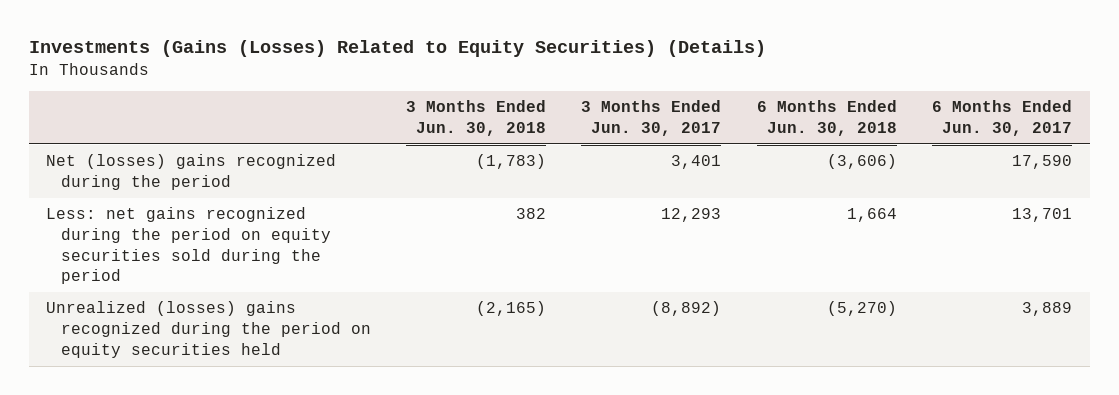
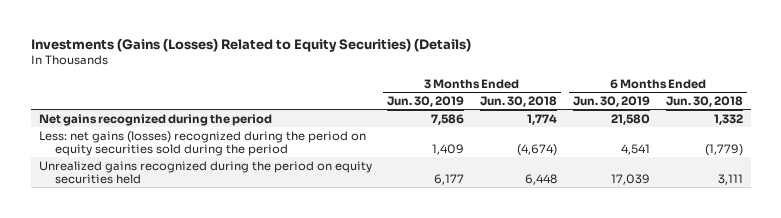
- | 3 Months Ended Jun. 30, 2018 | 3 Months Ended Jun. 30, 2017 | 6 Months Ended Jun. 30, 2018 | 6 Months Ended Jun. 30, 2017
+ | 3 Months Ended Jun. 30, 2019 | 3 Months Ended Jun. 30, 2018 | 6 Months Ended Jun. 30, 2019 | 6 Months Ended Jun. 30, 2018
- Net (losses) gains recognized during the period | (1,783) | 3,401 | (3,606) | 17,590
- Less: net gains recognized during the period on equity securities sold during the period | 382 | 12,293 | 1,664 | 13,701
- Unrealized (losses) gains recognized during the period on equity securities held | (2,165) | (8,892) | (5,270) | 3,889
+ Net gains recognized during the period | 7,586 | 1,774 | 21,580 | 1,332
+ Less: net gains (losses) recognized during the period on equity securities sold during the period | 1,409 | (4,674) | 4,541 | (1,779)
+ Unrealized gains recognized during the period on equity securities held | 6,177 | 6,448 | 17,039 | 3,111

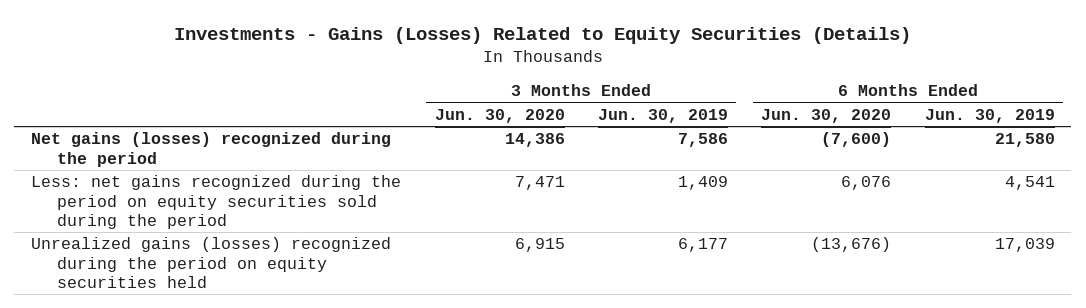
- Investments (Gains (Losses) Related to Equity Securities) (Details)
+ Investments - Gains (Losses) Related to Equity Securities (Details)
- | 3 Months Ended Jun. 30, 2019 | 3 Months Ended Jun. 30, 2018 | 6 Months Ended Jun. 30, 2019 | 6 Months Ended Jun. 30, 2018
+ | 3 Months Ended Jun. 30, 2020 | 3 Months Ended Jun. 30, 2019 | 6 Months Ended Jun. 30, 2020 | 6 Months Ended Jun. 30, 2019
- Net gains recognized during the period | 7,586 | 1,774 | 21,580 | 1,332
- Less: net gains (losses) recognized during the period on equity securities sold during the period | 1,409 | (4,674) | 4,541 | (1,779)
- Unrealized gains recognized during the period on equity securities held | 6,177 | 6,448 | 17,039 | 3,111
+ Net gains (losses) recognized during the period | 14,386 | 7,586 | (7,600) | 21,580
+ Less: net gains recognized during the period on equity securities sold during the period | 7,471 | 1,409 | 6,076 | 4,541
+ Unrealized gains (losses) recognized during the period on equity securities held | 6,915 | 6,177 | (13,676) | 17,039

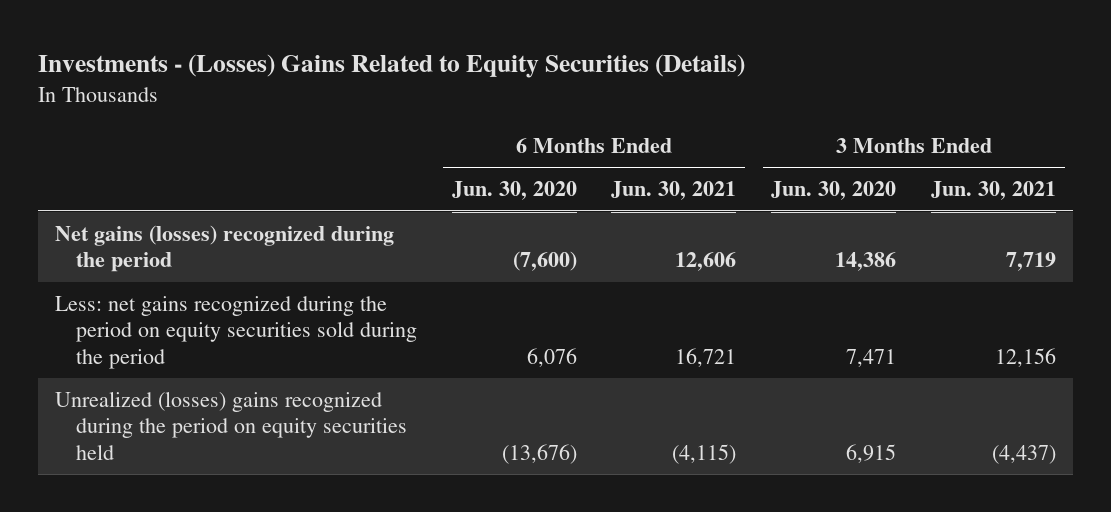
- Investments - Gains (Losses) Related to Equity Securities (Details)
+ Investments - (Losses) Gains Related to Equity Securities (Details)
- | 3 Months Ended Jun. 30, 2020 | 3 Months Ended Jun. 30, 2019 | 6 Months Ended Jun. 30, 2020 | 6 Months Ended Jun. 30, 2019
+ | 6 Months Ended Jun. 30, 2020 | 6 Months Ended Jun. 30, 2021 | 3 Months Ended Jun. 30, 2020 | 3 Months Ended Jun. 30, 2021
- Unrealized gains (losses) recognized during the period on equity securities held | 6,915 | 6,177 | (13,676) | 17,039
+ Unrealized (losses) gains recognized during the period on equity securities held | (13,676) | (4,115) | 6,915 | (4,437)

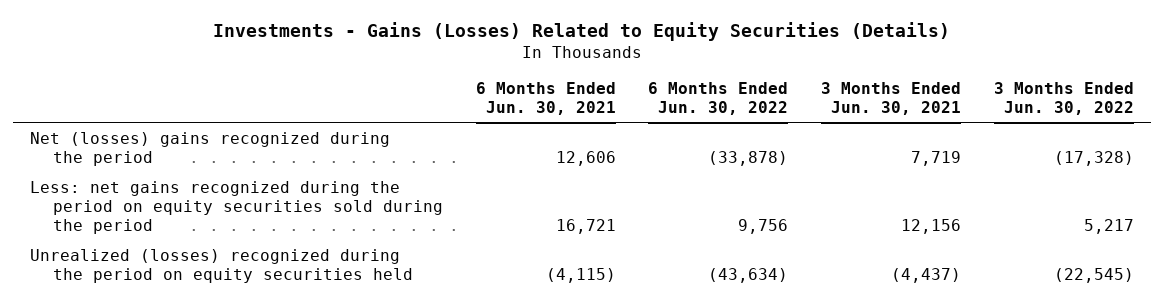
- Investments - (Losses) Gains Related to Equity Securities (Details)
+ Investments - Gains (Losses) Related to Equity Securities (Details)
- | 6 Months Ended Jun. 30, 2020 | 6 Months Ended Jun. 30, 2021 | 3 Months Ended Jun. 30, 2020 | 3 Months Ended Jun. 30, 2021
+ | 6 Months Ended Jun. 30, 2021 | 6 Months Ended Jun. 30, 2022 | 3 Months Ended Jun. 30, 2021 | 3 Months Ended Jun. 30, 2022
- Net gains (losses) recognized during the period | (7,600) | 12,606 | 14,386 | 7,719
+ Net (losses) gains recognized during the period | 12,606 | (33,878) | 7,719 | (17,328)
- Unrealized (losses) gains recognized during the period on equity securities held | (13,676) | (4,115) | 6,915 | (4,437)
+ Unrealized (losses) recognized during the period on equity securities held | (4,115) | (43,634) | (4,437) | (22,545)

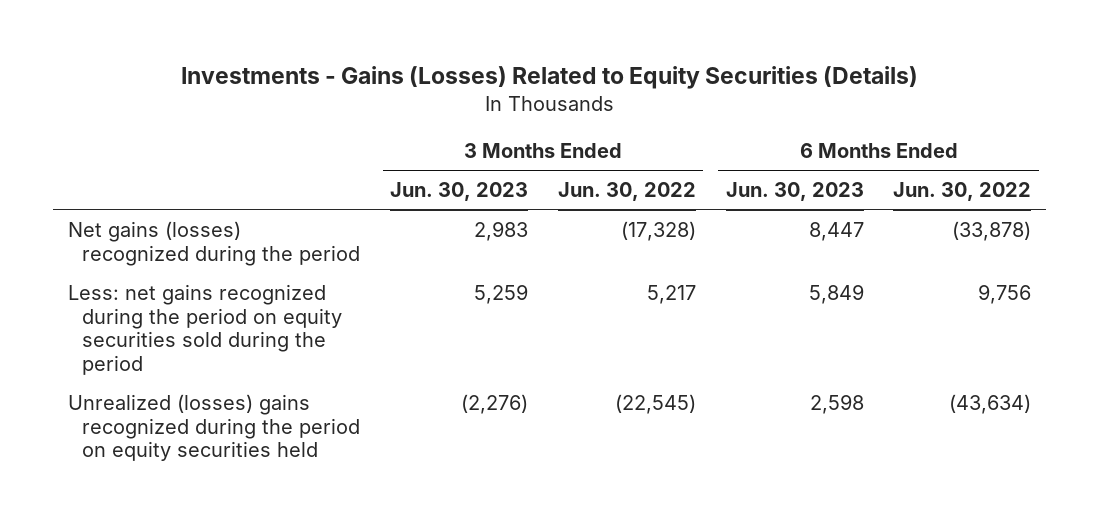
- | 6 Months Ended Jun. 30, 2021 | 6 Months Ended Jun. 30, 2022 | 3 Months Ended Jun. 30, 2021 | 3 Months Ended Jun. 30, 2022
+ | 3 Months Ended Jun. 30, 2023 | 3 Months Ended Jun. 30, 2022 | 6 Months Ended Jun. 30, 2023 | 6 Months Ended Jun. 30, 2022
- Net (losses) gains recognized during the period | 12,606 | (33,878) | 7,719 | (17,328)
+ Net gains (losses) recognized during the period | 2,983 | (17,328) | 8,447 | (33,878)
- Unrealized (losses) recognized during the period on equity securities held | (4,115) | (43,634) | (4,437) | (22,545)
+ Unrealized (losses) gains recognized during the period on equity securities held | (2,276) | (22,545) | 2,598 | (43,634)

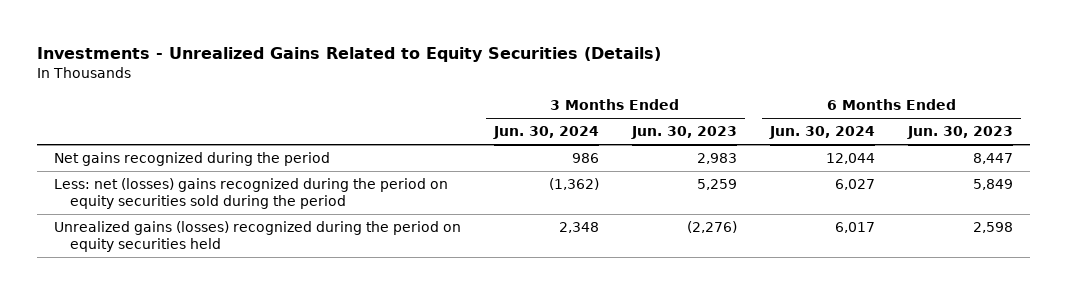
- Investments - Gains (Losses) Related to Equity Securities (Details)
+ Investments - Unrealized Gains Related to Equity Securities (Details)
- | 3 Months Ended Jun. 30, 2023 | 3 Months Ended Jun. 30, 2022 | 6 Months Ended Jun. 30, 2023 | 6 Months Ended Jun. 30, 2022
+ | 3 Months Ended Jun. 30, 2024 | 3 Months Ended Jun. 30, 2023 | 6 Months Ended Jun. 30, 2024 | 6 Months Ended Jun. 30, 2023
- Net gains (losses) recognized during the period | 2,983 | (17,328) | 8,447 | (33,878)
- Less: net gains recognized during the period on equity securities sold during the period | 5,259 | 5,217 | 5,849 | 9,756
- Unrealized (losses) gains recognized during the period on equity securities held | (2,276) | (22,545) | 2,598 | (43,634)
+ Net gains recognized during the period | 986 | 2,983 | 12,044 | 8,447
+ Less: net (losses) gains recognized during the period on equity securities sold during the period | (1,362) | 5,259 | 6,027 | 5,849
+ Unrealized gains (losses) recognized during the period on equity securities held | 2,348 | (2,276) | 6,017 | 2,598

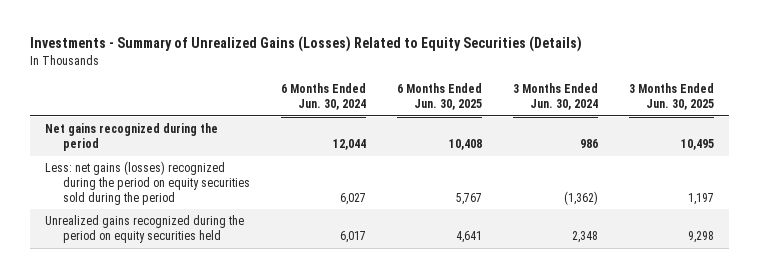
- Investments - Unrealized Gains Related to Equity Securities (Details)
+ Investments - Summary of Unrealized Gains (Losses) Related to Equity Securities (Details)
- | 3 Months Ended Jun. 30, 2024 | 3 Months Ended Jun. 30, 2023 | 6 Months Ended Jun. 30, 2024 | 6 Months Ended Jun. 30, 2023
+ | 6 Months Ended Jun. 30, 2024 | 6 Months Ended Jun. 30, 2025 | 3 Months Ended Jun. 30, 2024 | 3 Months Ended Jun. 30, 2025
- Less: net (losses) gains recognized during the period on equity securities sold during the period | (1,362) | 5,259 | 6,027 | 5,849
- Unrealized gains (losses) recognized during the period on equity securities held | 2,348 | (2,276) | 6,017 | 2,598
+ Less: net gains (losses) recognized during the period on equity securities sold during the period | 6,027 | 5,767 | (1,362) | 1,197
+ Unrealized gains recognized during the period on equity securities held | 6,017 | 4,641 | 2,348 | 9,298

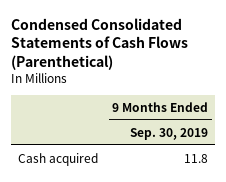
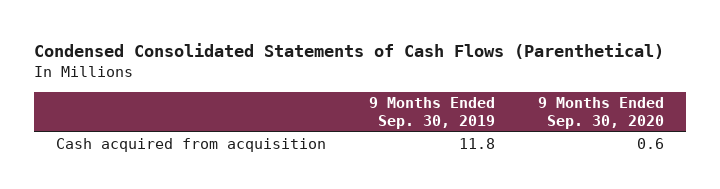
- | 9 Months Ended Sep. 30, 2019
+ | 9 Months Ended Sep. 30, 2019 | 9 Months Ended Sep. 30, 2020
- Cash acquired | 11.8
+ Cash acquired from acquisition | 11.8 | 0.6

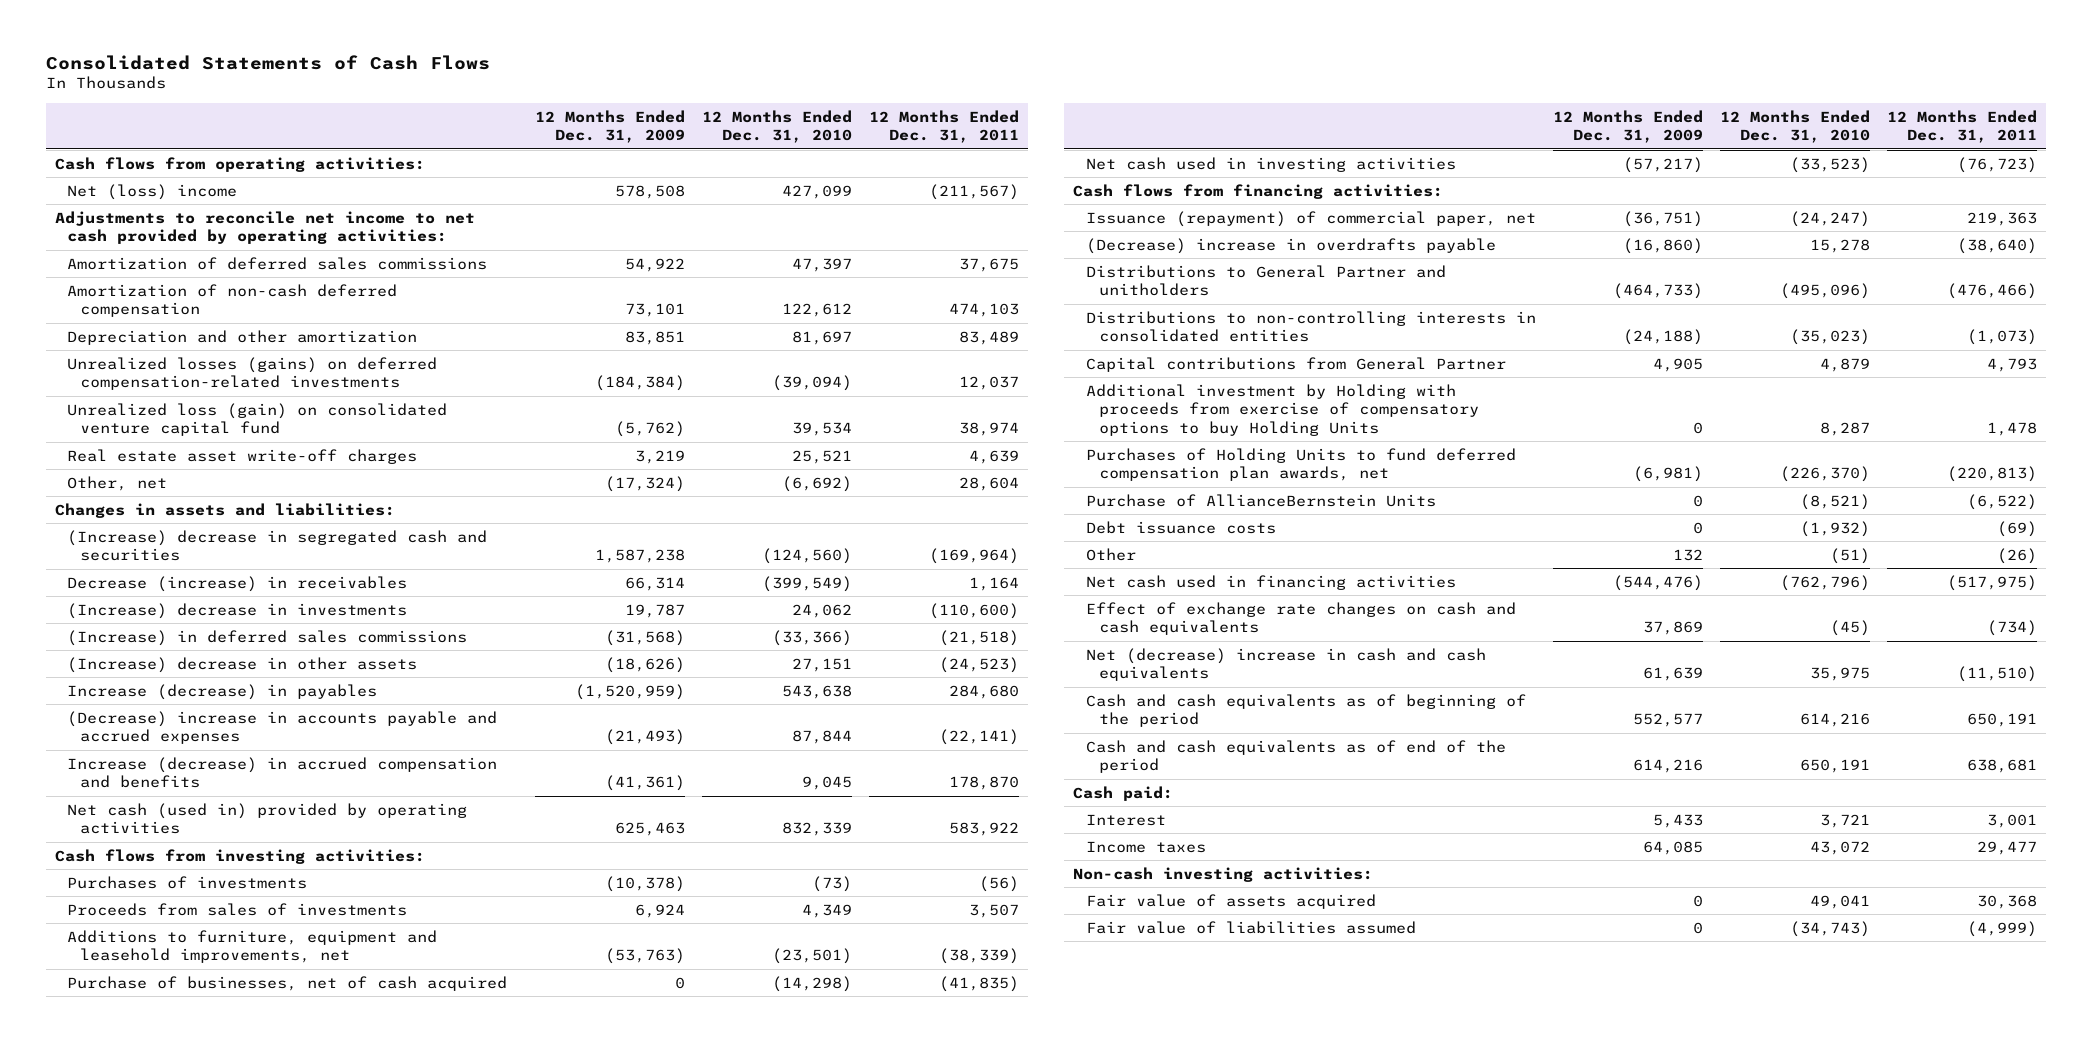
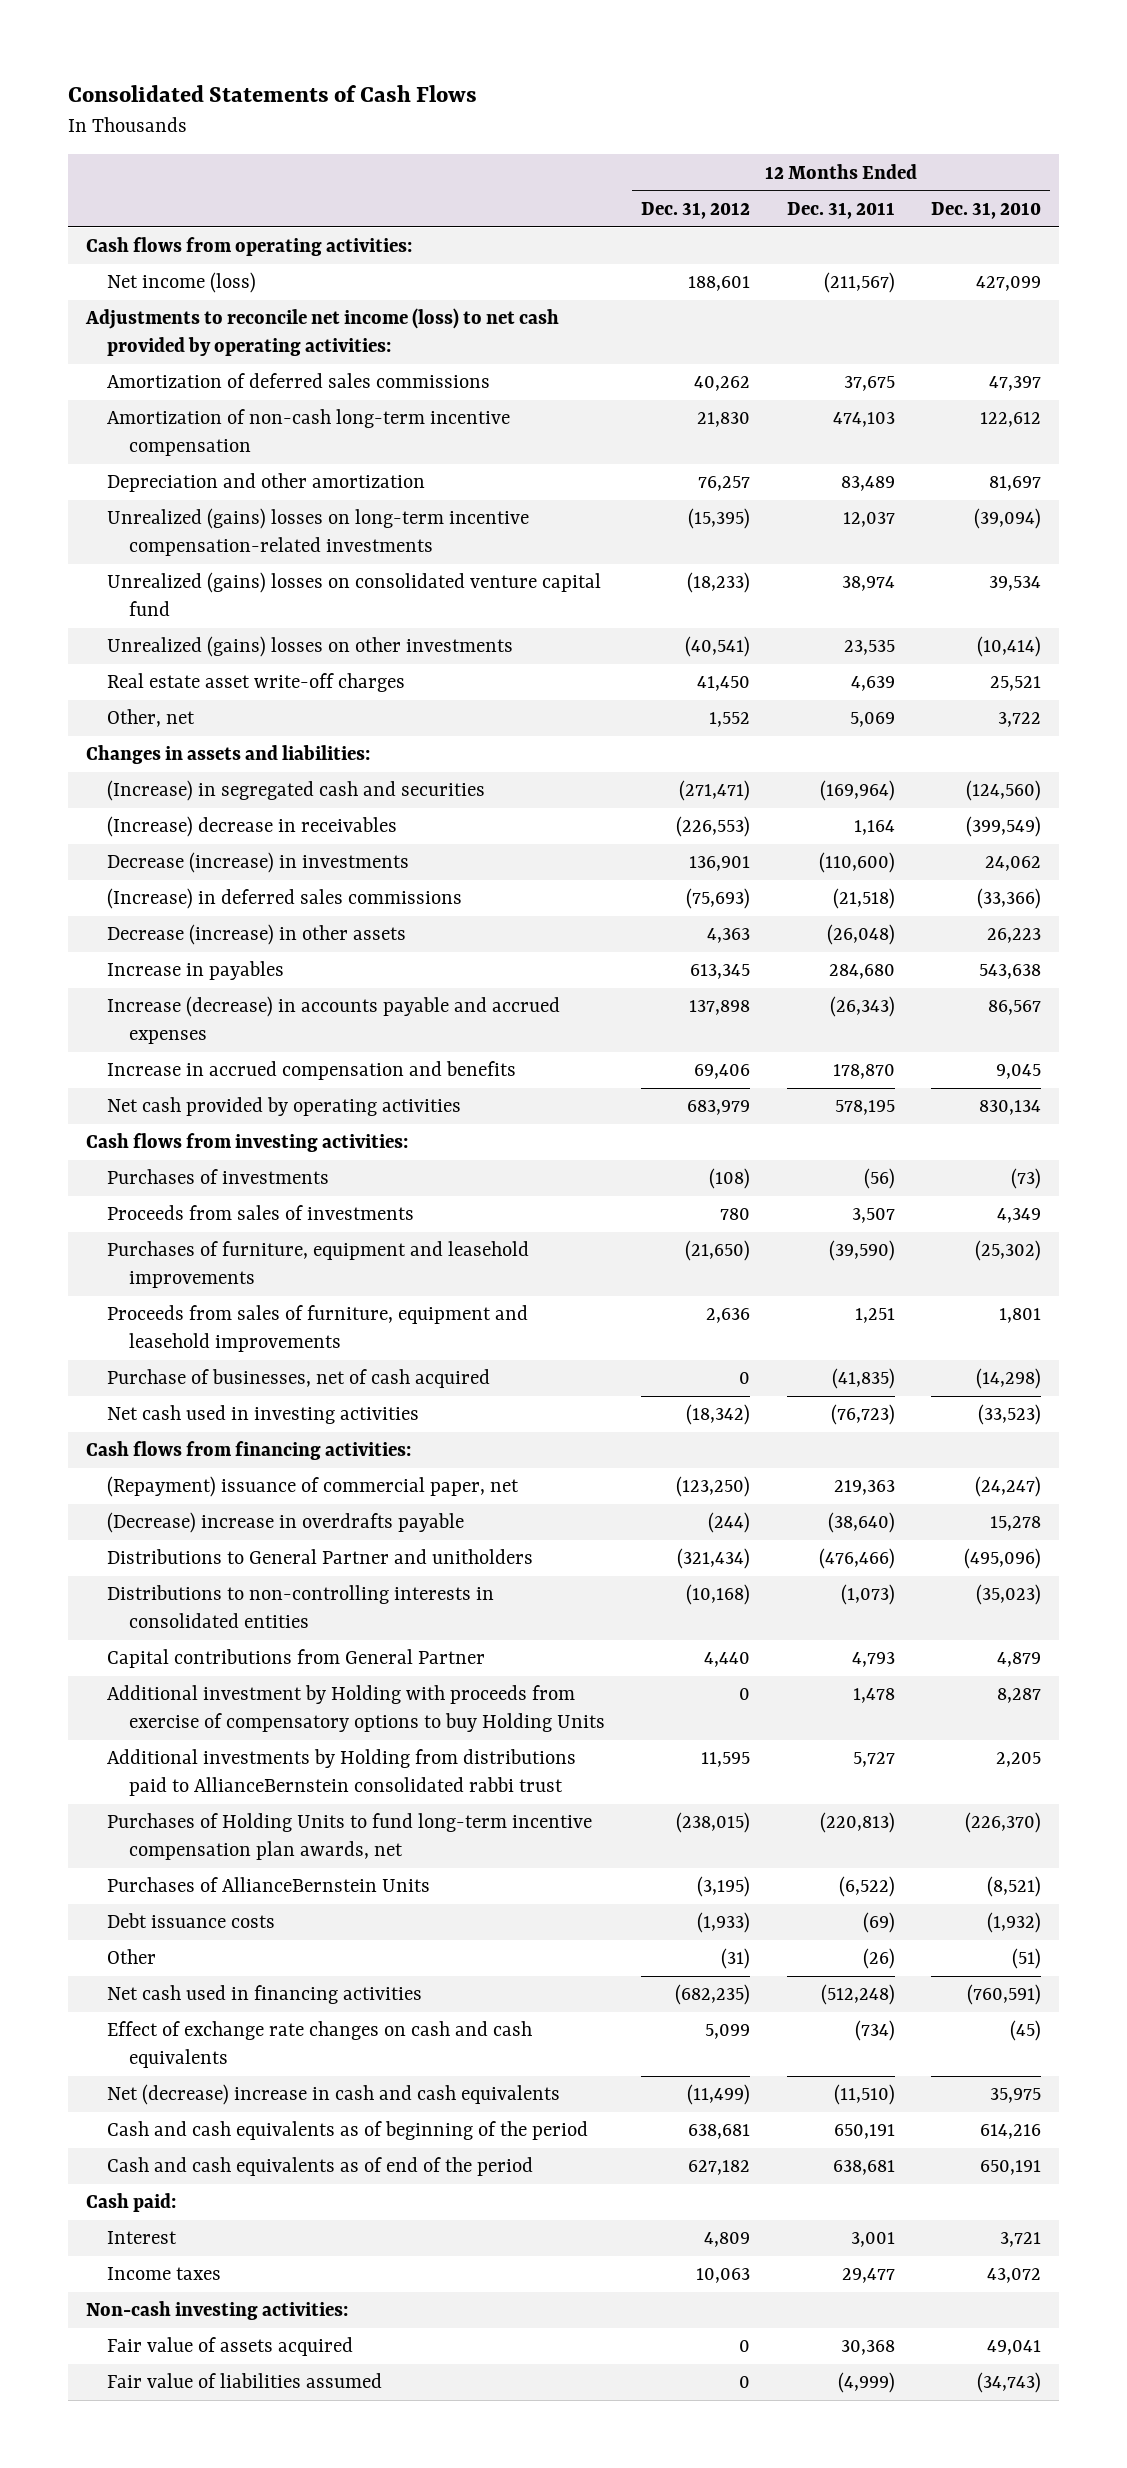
- | 12 Months Ended Dec. 31, 2009 | 12 Months Ended Dec. 31, 2010 | 12 Months Ended Dec. 31, 2011
+ | 12 Months Ended Dec. 31, 2012 | 12 Months Ended Dec. 31, 2011 | 12 Months Ended Dec. 31, 2010
- Net (loss) income | 578,508 | 427,099 | (211,567)
- Adjustments to reconcile net income to net cash provided by operating activities:
+ Net income (loss) | 188,601 | (211,567) | 427,099
+ Adjustments to reconcile net income (loss) to net cash provided by operating activities:
- Amortization of non-cash deferred compensation | 73,101 | 122,612 | 474,103
+ Amortization of non-cash long-term incentive compensation | 21,830 | 474,103 | 122,612
- Unrealized losses (gains) on deferred compensation-related investments | (184,384) | (39,094) | 12,037
- Unrealized loss (gain) on consolidated venture capital fund | (5,762) | 39,534 | 38,974
+ Unrealized (gains) losses on long-term incentive compensation-related investments | (15,395) | 12,037 | (39,094)
+ Unrealized (gains) losses on consolidated venture capital fund | (18,233) | 38,974 | 39,534
+ Unrealized (gains) losses on other investments | (40,541) | 23,535 | (10,414)
- Other, net | (17,324) | (6,692) | 28,604
+ Other, net | 1,552 | 5,069 | 3,722
- (Increase) decrease in segregated cash and securities | 1,587,238 | (124,560) | (169,964)
- Decrease (increase) in receivables | 66,314 | (399,549) | 1,164
- (Increase) decrease in investments | 19,787 | 24,062 | (110,600)
+ (Increase) in segregated cash and securities | (271,471) | (169,964) | (124,560)
+ (Increase) decrease in receivables | (226,553) | 1,164 | (399,549)
+ Decrease (increase) in investments | 136,901 | (110,600) | 24,062
- (Increase) decrease in other assets | (18,626) | 27,151 | (24,523)
- Increase (decrease) in payables | (1,520,959) | 543,638 | 284,680
- (Decrease) increase in accounts payable and accrued expenses | (21,493) | 87,844 | (22,141)
- Increase (decrease) in accrued compensation and benefits | (41,361) | 9,045 | 178,870
- Net cash (used in) provided by operating activities | 625,463 | 832,339 | 583,922
+ Decrease (increase) in other assets | 4,363 | (26,048) | 26,223
+ Increase in payables | 613,345 | 284,680 | 543,638
+ Increase (decrease) in accounts payable and accrued expenses | 137,898 | (26,343) | 86,567
+ Increase in accrued compensation and benefits | 69,406 | 178,870 | 9,045
+ Net cash provided by operating activities | 683,979 | 578,195 | 830,134
- Additions to furniture, equipment and leasehold improvements, net | (53,763) | (23,501) | (38,339)
+ Purchases of furniture, equipment and leasehold improvements | (21,650) | (39,590) | (25,302)
+ Proceeds from sales of furniture, equipment and leasehold improvements | 2,636 | 1,251 | 1,801
- Issuance (repayment) of commercial paper, net | (36,751) | (24,247) | 219,363
+ (Repayment) issuance of commercial paper, net | (123,250) | 219,363 | (24,247)
- Purchases of Holding Units to fund deferred compensation plan awards, net | (6,981) | (226,370) | (220,813)
- Purchase of AllianceBernstein Units | 0 | (8,521) | (6,522)
+ Additional investments by Holding from distributions paid to AllianceBernstein consolidated rabbi trust | 11,595 | 5,727 | 2,205
+ Purchases of Holding Units to fund long-term incentive compensation plan awards, net | (238,015) | (220,813) | (226,370)
+ Purchases of AllianceBernstein Units | (3,195) | (6,522) | (8,521)
- Net cash used in financing activities | (544,476) | (762,796) | (517,975)
+ Net cash used in financing activities | (682,235) | (512,248) | (760,591)

